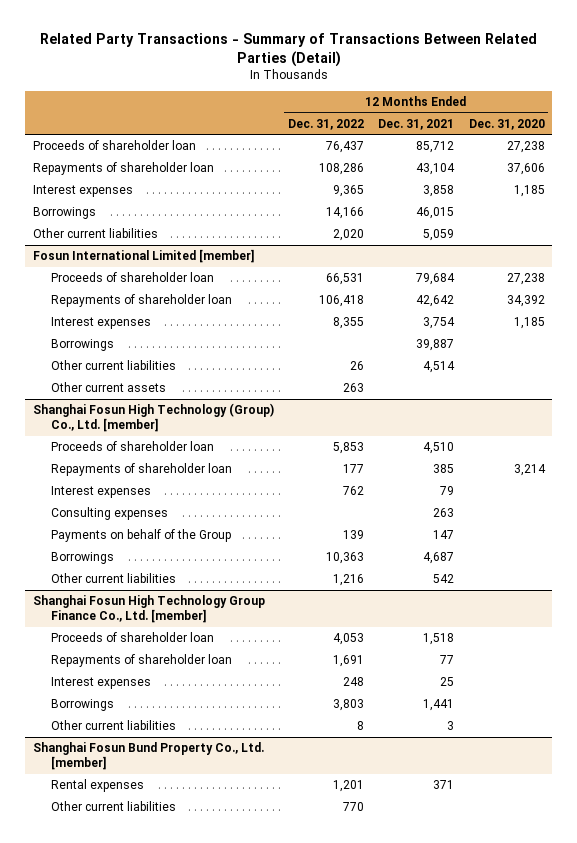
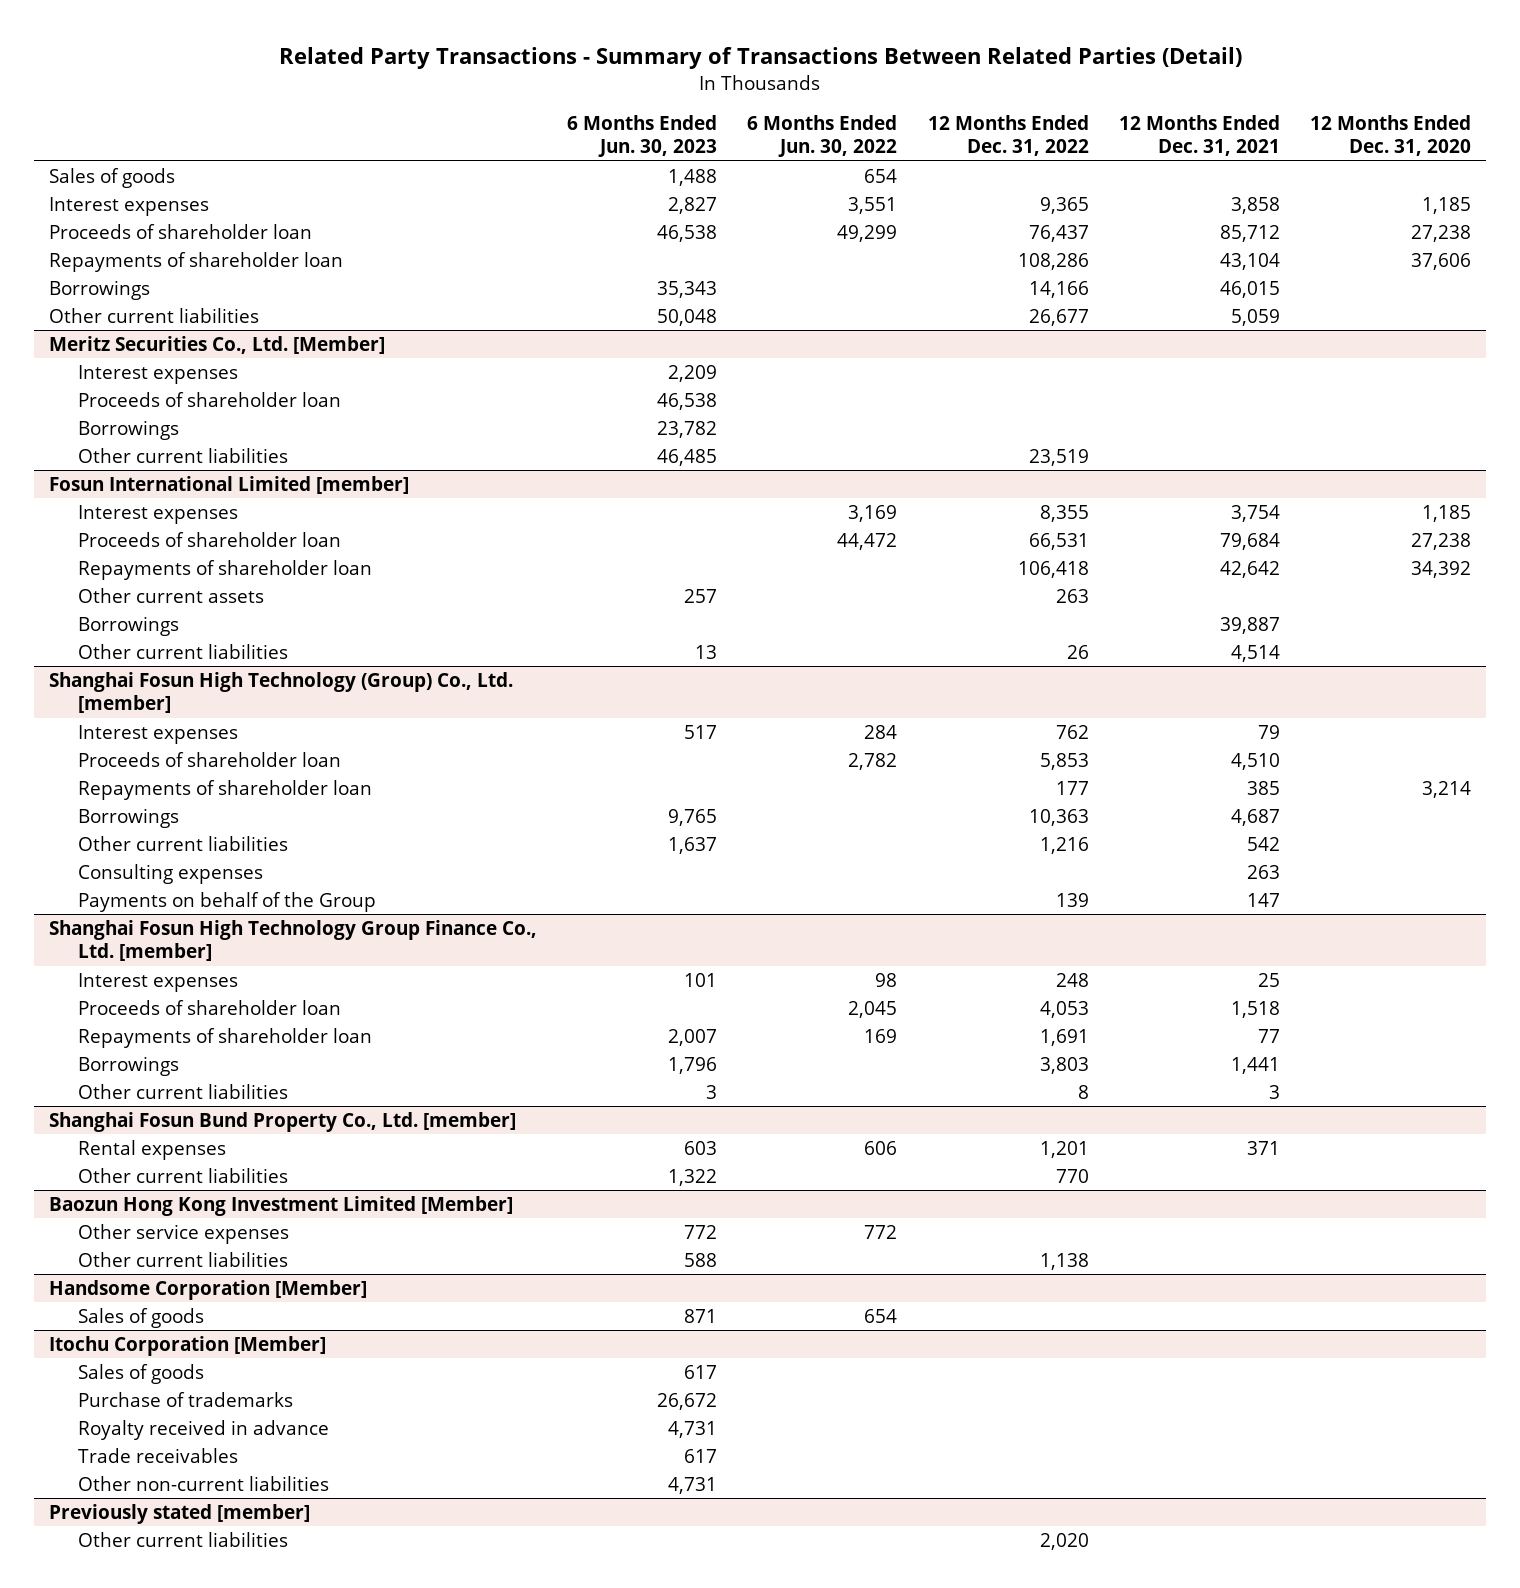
- | 12 Months Ended Dec. 31, 2022 | 12 Months Ended Dec. 31, 2021 | 12 Months Ended Dec. 31, 2020
+ | 6 Months Ended Jun. 30, 2023 | 6 Months Ended Jun. 30, 2022 | 12 Months Ended Dec. 31, 2022 | 12 Months Ended Dec. 31, 2021 | 12 Months Ended Dec. 31, 2020
+ Sales of goods | 1,488 | 654 | | |
moved up: Interest expenses | 2,827 | 3,551 | 9,365 | 3,858 | 1,185
- Other current liabilities | 2,020 | 5,059 |
+ Other current liabilities | 50,048 | | 26,677 | 5,059 |
+ Meritz Securities Co., Ltd. [Member]
+ Interest expenses | 2,209 | | | |
+ Proceeds of shareholder loan | 46,538 | | | |
+ Borrowings | 23,782 | | | |
+ Other current liabilities | 46,485 | | 23,519 | |
@ Fosun International Limited [member]
moved up: Interest expenses | | 3,169 | 8,355 | 3,754 | 1,185
moved up: Other current assets | 257 | | 263 | |
@ Shanghai Fosun High Technology (Group) Co., Ltd. [member]
moved up: Interest expenses | 517 | 284 | 762 | 79 |
moved down: Consulting expenses | | | | 263 |
moved down: Payments on behalf of the Group | | | 139 | 147 |
@ Shanghai Fosun High Technology Group Finance Co., Ltd. [member]
moved up: Interest expenses | 101 | 98 | 248 | 25 |
+ Baozun Hong Kong Investment Limited [Member]
+ Other service expenses | 772 | 772 | | |
+ Other current liabilities | 588 | | 1,138 | |
+ Handsome Corporation [Member]
+ Sales of goods | 871 | 654 | | |
+ Itochu Corporation [Member]
+ Sales of goods | 617 | | | |
+ Purchase of trademarks | 26,672 | | | |
+ Royalty received in advance | 4,731 | | | |
+ Trade receivables | 617 | | | |
+ Other non-current liabilities | 4,731 | | | |
+ Previously stated [member]
+ Other current liabilities | | | 2,020 | |

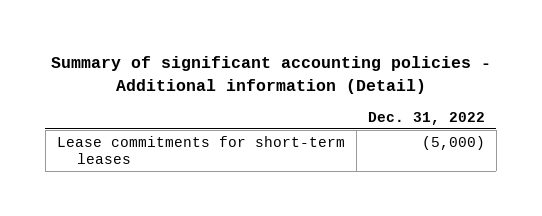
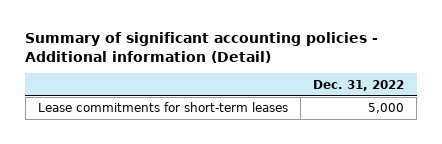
- Lease commitments for short-term leases | (5,000)
+ Lease commitments for short-term leases | 5,000

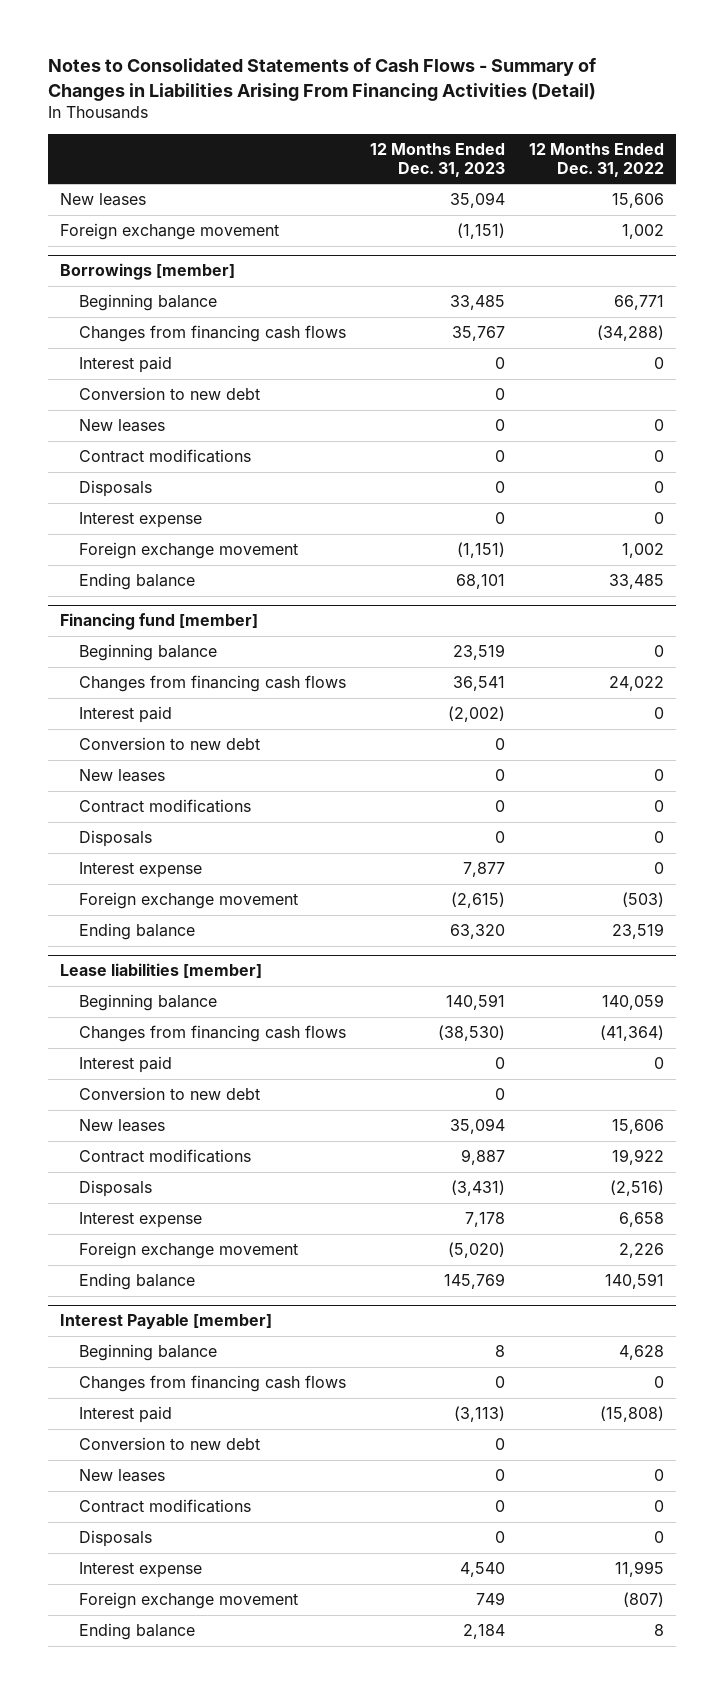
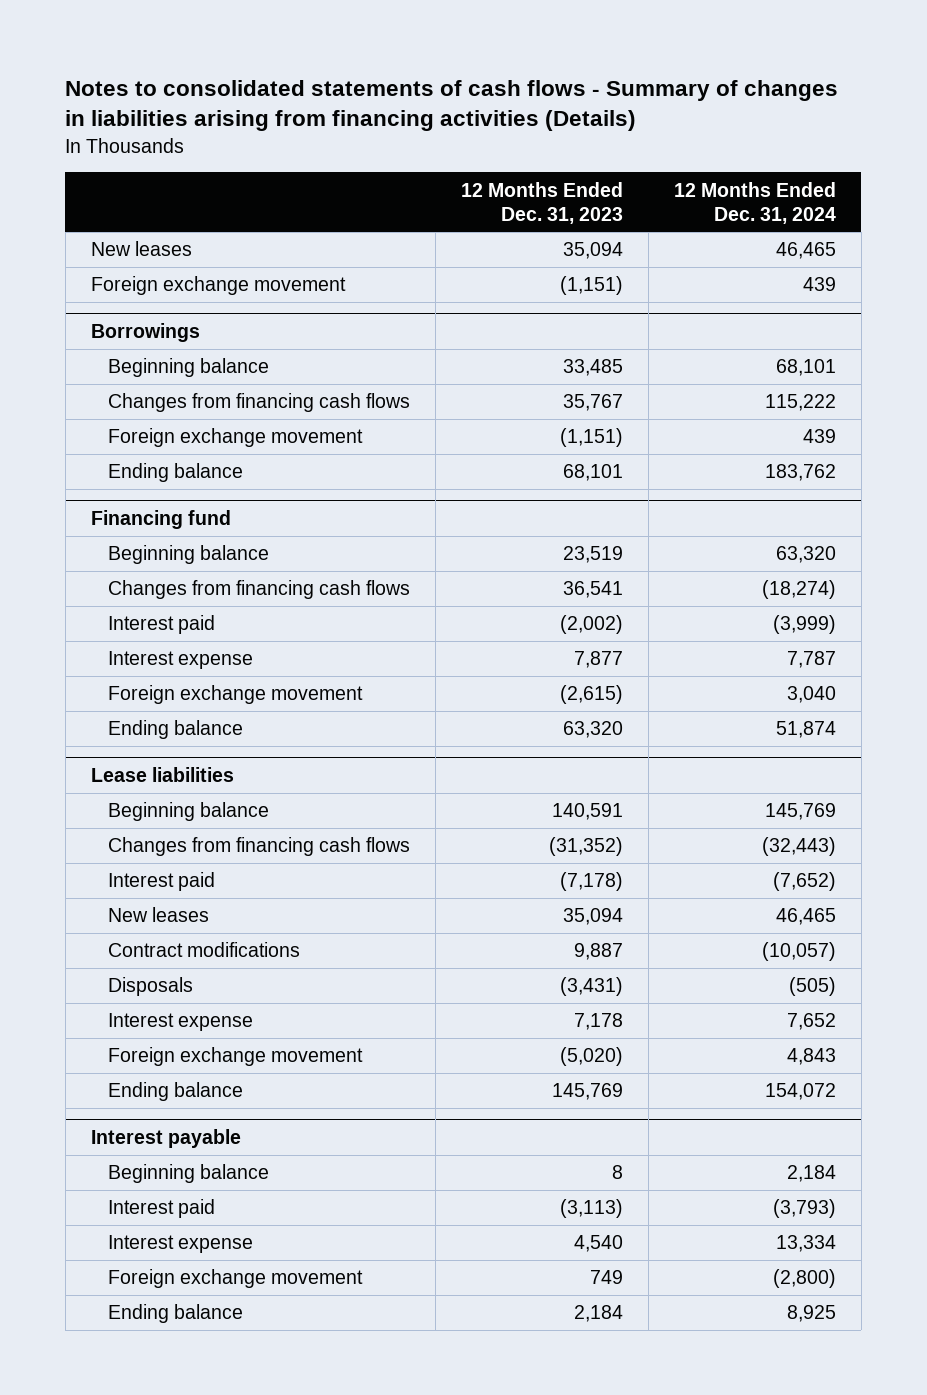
- Notes to Consolidated Statements of Cash Flows - Summary of Changes in Liabilities Arising From Financing Activities (Detail)
+ Notes to consolidated statements of cash flows - Summary of changes in liabilities arising from financing activities (Details)
- | 12 Months Ended Dec. 31, 2023 | 12 Months Ended Dec. 31, 2022
+ | 12 Months Ended Dec. 31, 2023 | 12 Months Ended Dec. 31, 2024
- Borrowings [member]
+ Borrowings
- Interest paid | 0 | 0
- Conversion to new debt | 0 |
- New leases | 0 | 0
- Contract modifications | 0 | 0
- Disposals | 0 | 0
- Interest expense | 0 | 0
- Financing fund [member]
+ Financing fund
- Conversion to new debt | 0 |
- New leases | 0 | 0
- Contract modifications | 0 | 0
- Disposals | 0 | 0
- Lease liabilities [member]
+ Lease liabilities
- Changes from financing cash flows | (38,530) | (41,364)
- Interest paid | 0 | 0
- Conversion to new debt | 0 |
+ Changes from financing cash flows | (31,352) | (32,443)
+ Interest paid | (7,178) | (7,652)
- Interest Payable [member]
+ Interest payable
- Changes from financing cash flows | 0 | 0
- Conversion to new debt | 0 |
- New leases | 0 | 0
- Contract modifications | 0 | 0
- Disposals | 0 | 0

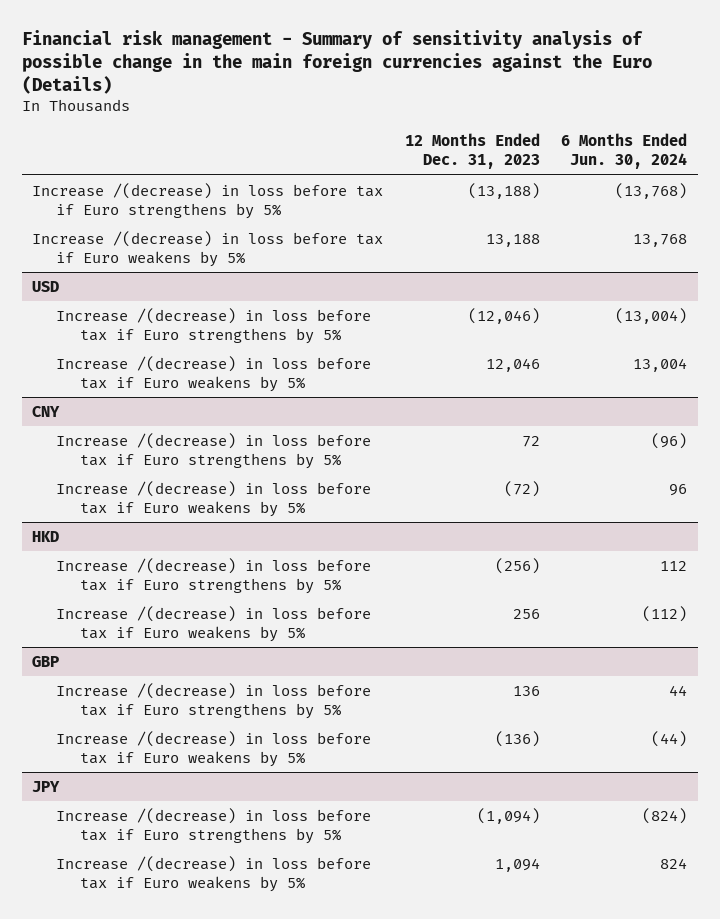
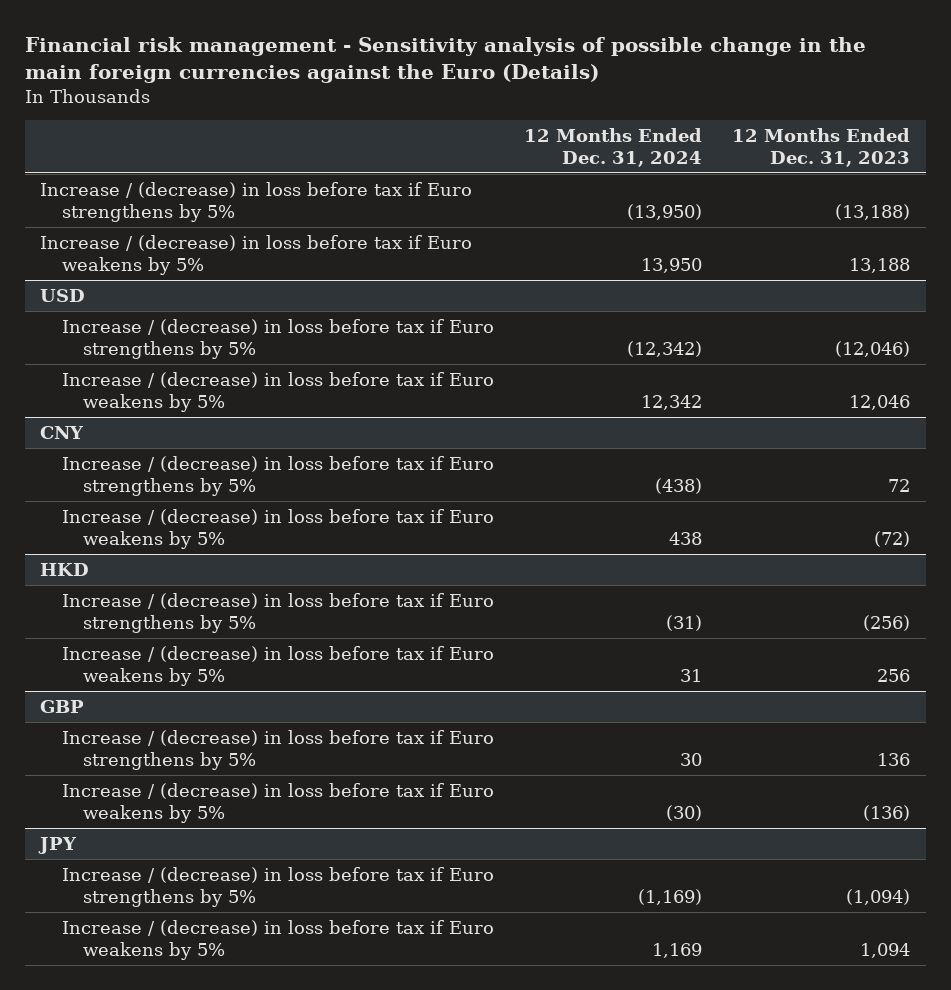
- Financial risk management - Summary of sensitivity analysis of possible change in the main foreign currencies against the Euro (Details)
+ Financial risk management - Sensitivity analysis of possible change in the main foreign currencies against the Euro (Details)
- | 12 Months Ended Dec. 31, 2023 | 6 Months Ended Jun. 30, 2024
+ | 12 Months Ended Dec. 31, 2024 | 12 Months Ended Dec. 31, 2023
- Increase /(decrease) in loss before tax if Euro strengthens by 5% | (13,188) | (13,768)
- Increase /(decrease) in loss before tax if Euro weakens by 5% | 13,188 | 13,768
+ Increase / (decrease) in loss before tax if Euro strengthens by 5% | (13,950) | (13,188)
+ Increase / (decrease) in loss before tax if Euro weakens by 5% | 13,950 | 13,188
@ USD
- Increase /(decrease) in loss before tax if Euro strengthens by 5% | (12,046) | (13,004)
- Increase /(decrease) in loss before tax if Euro weakens by 5% | 12,046 | 13,004
+ Increase / (decrease) in loss before tax if Euro strengthens by 5% | (12,342) | (12,046)
+ Increase / (decrease) in loss before tax if Euro weakens by 5% | 12,342 | 12,046
@ CNY
- Increase /(decrease) in loss before tax if Euro strengthens by 5% | 72 | (96)
- Increase /(decrease) in loss before tax if Euro weakens by 5% | (72) | 96
+ Increase / (decrease) in loss before tax if Euro strengthens by 5% | (438) | 72
+ Increase / (decrease) in loss before tax if Euro weakens by 5% | 438 | (72)
@ HKD
- Increase /(decrease) in loss before tax if Euro strengthens by 5% | (256) | 112
- Increase /(decrease) in loss before tax if Euro weakens by 5% | 256 | (112)
+ Increase / (decrease) in loss before tax if Euro strengthens by 5% | (31) | (256)
+ Increase / (decrease) in loss before tax if Euro weakens by 5% | 31 | 256
@ GBP
- Increase /(decrease) in loss before tax if Euro strengthens by 5% | 136 | 44
- Increase /(decrease) in loss before tax if Euro weakens by 5% | (136) | (44)
+ Increase / (decrease) in loss before tax if Euro strengthens by 5% | 30 | 136
+ Increase / (decrease) in loss before tax if Euro weakens by 5% | (30) | (136)
@ JPY
- Increase /(decrease) in loss before tax if Euro strengthens by 5% | (1,094) | (824)
- Increase /(decrease) in loss before tax if Euro weakens by 5% | 1,094 | 824
+ Increase / (decrease) in loss before tax if Euro strengthens by 5% | (1,169) | (1,094)
+ Increase / (decrease) in loss before tax if Euro weakens by 5% | 1,169 | 1,094

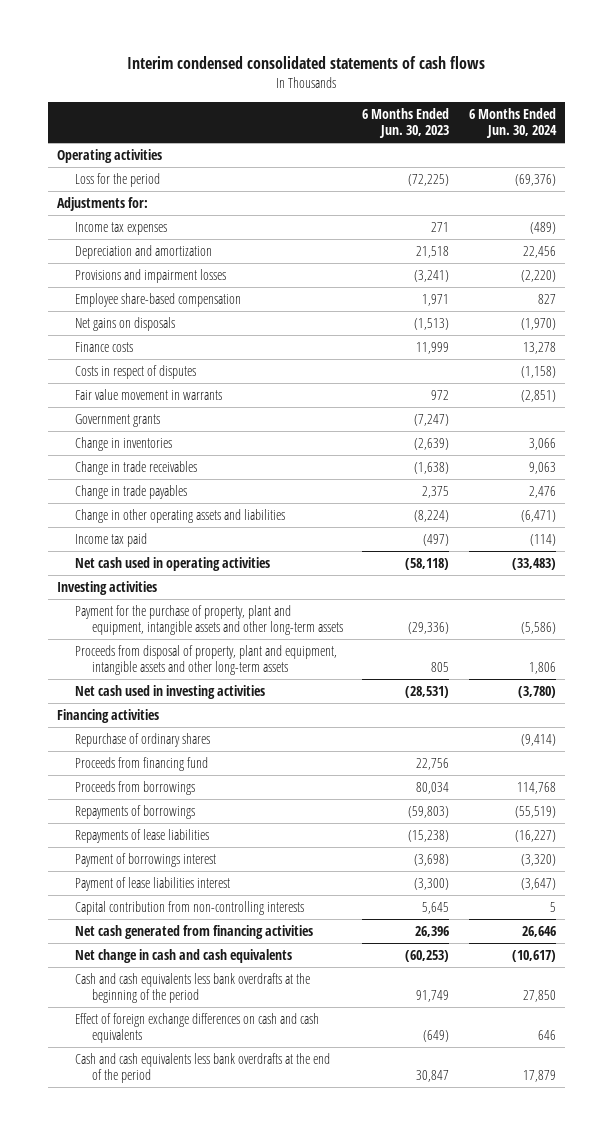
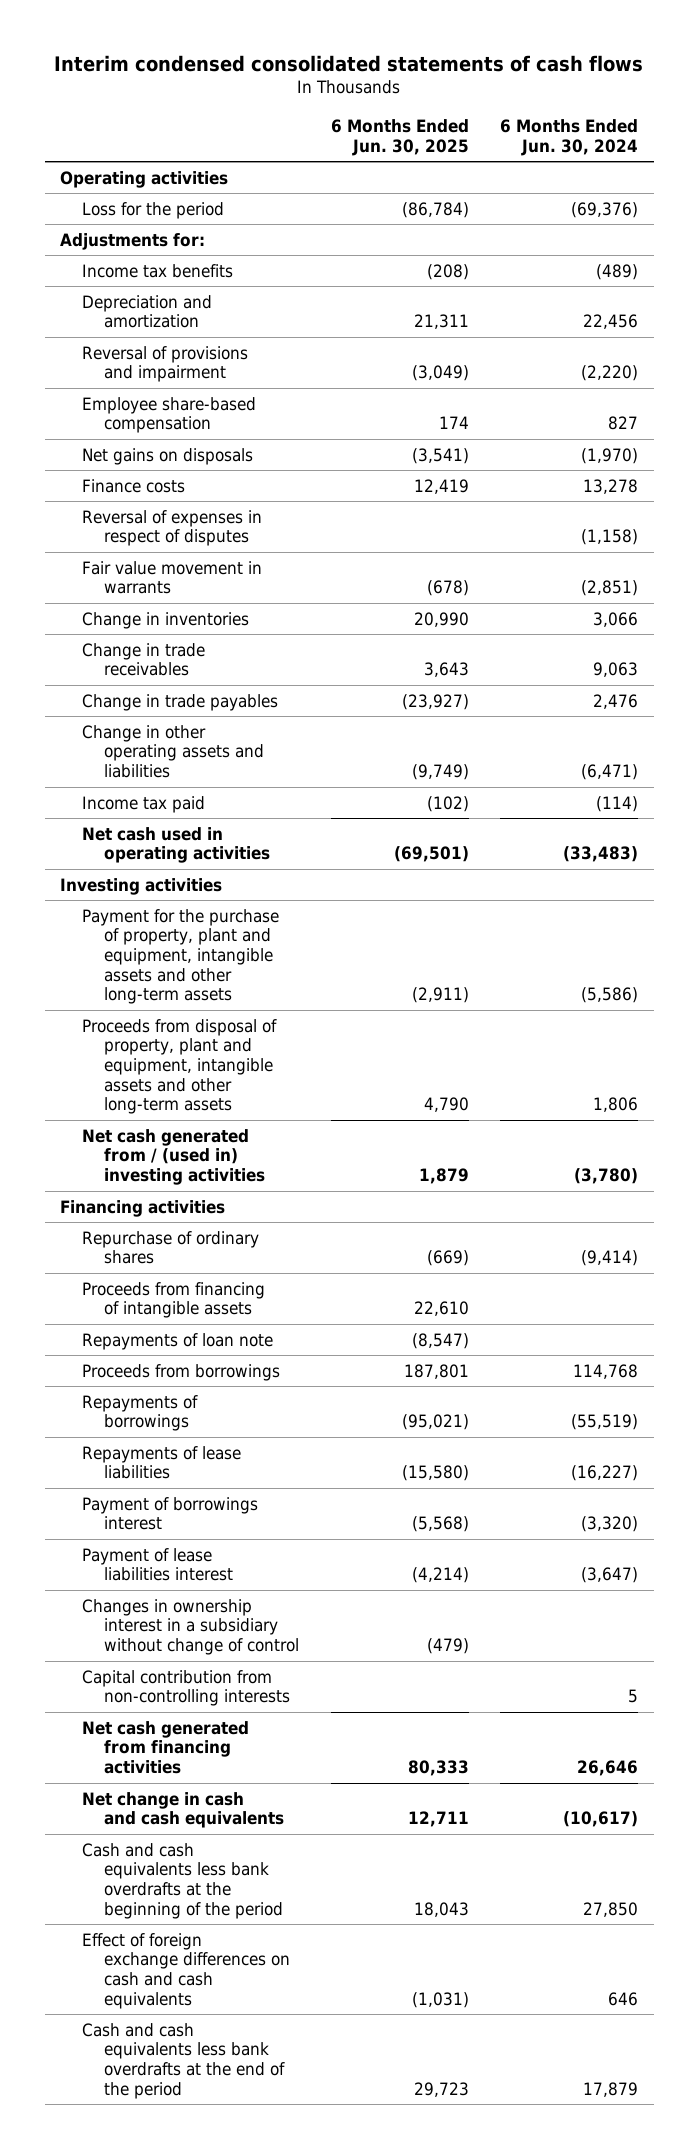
- | 6 Months Ended Jun. 30, 2023 | 6 Months Ended Jun. 30, 2024
+ | 6 Months Ended Jun. 30, 2025 | 6 Months Ended Jun. 30, 2024
- Income tax expenses | 271 | (489)
+ Income tax benefits | (208) | (489)
- Provisions and impairment losses | (3,241) | (2,220)
+ Reversal of provisions and impairment | (3,049) | (2,220)
- Costs in respect of disputes | | (1,158)
+ Reversal of expenses in respect of disputes | | (1,158)
- Government grants | (7,247) |
- Net cash used in investing activities | (28,531) | (3,780)
+ Net cash generated from / (used in) investing activities | 1,879 | (3,780)
- Proceeds from financing fund | 22,756 |
+ Proceeds from financing of intangible assets | 22,610 |
+ Repayments of loan note | (8,547) |
+ Changes in ownership interest in a subsidiary without change of control | (479) |

